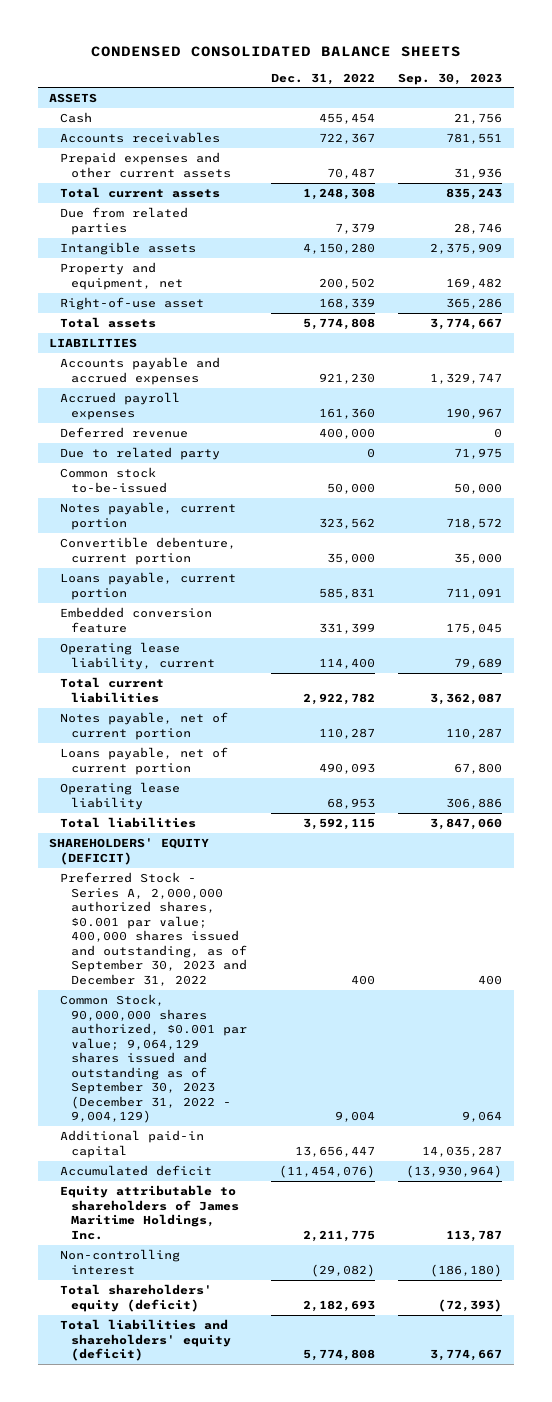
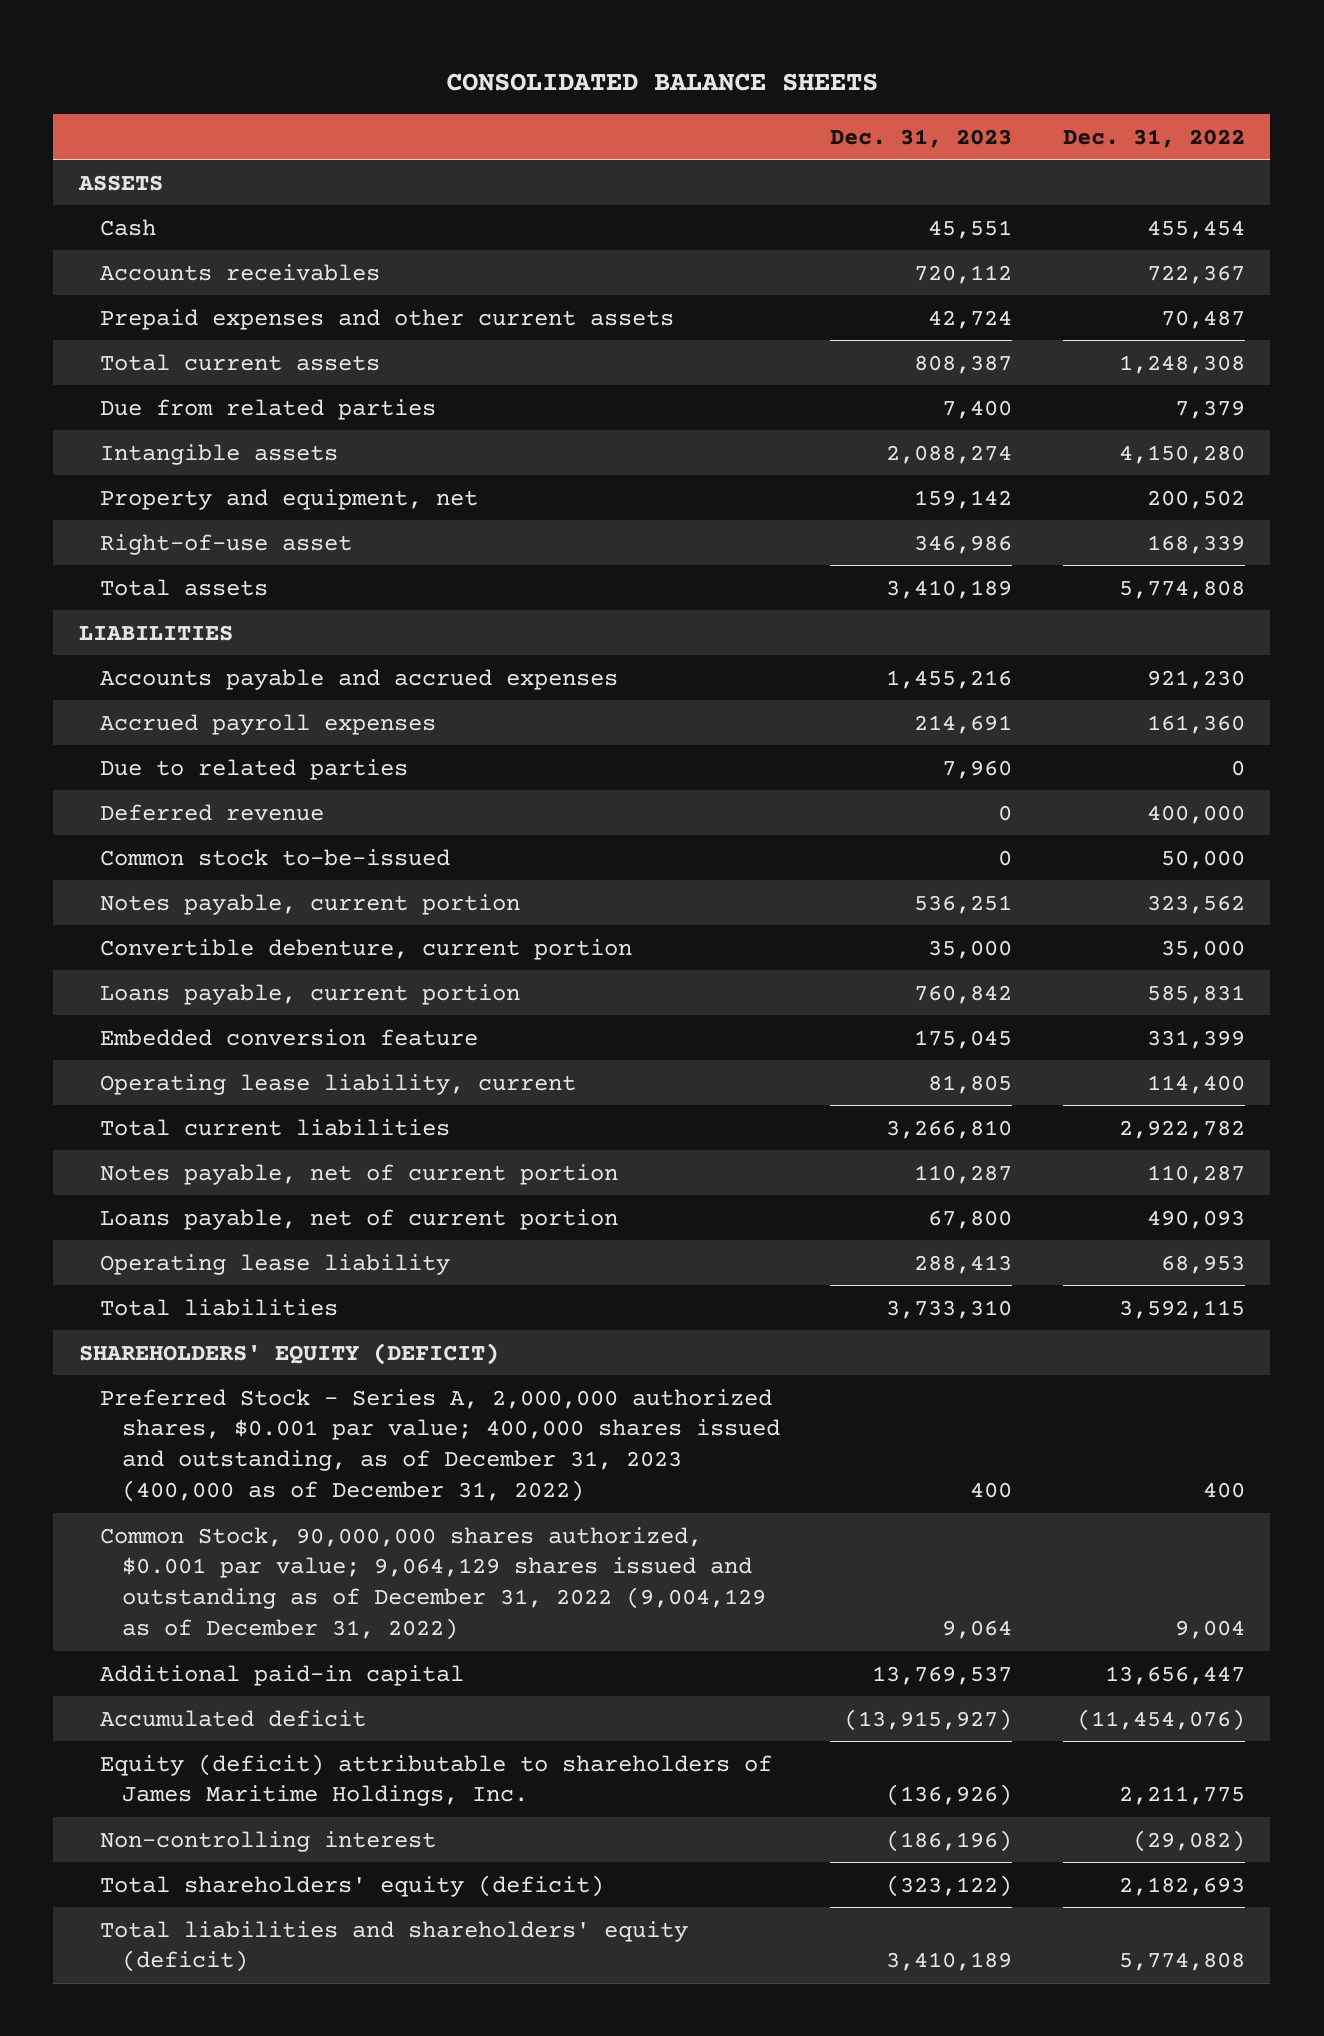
- CONDENSED CONSOLIDATED BALANCE SHEETS
+ CONSOLIDATED BALANCE SHEETS
- | Dec. 31, 2022 | Sep. 30, 2023
+ | Dec. 31, 2023 | Dec. 31, 2022
+ Due to related parties | 7,960 | 0
- Due to related party | 0 | 71,975
- Preferred Stock - Series A, 2,000,000 authorized shares, $0.001 par value; 400,000 shares issued and outstanding, as of September 30, 2023 and December 31, 2022 | 400 | 400
- Common Stock, 90,000,000 shares authorized, $0.001 par value; 9,064,129 shares issued and outstanding as of September 30, 2023 (December 31, 2022 - 9,004,129) | 9,004 | 9,064
+ Preferred Stock - Series A, 2,000,000 authorized shares, $0.001 par value; 400,000 shares issued and outstanding, as of December 31, 2023 (400,000 as of December 31, 2022) | 400 | 400
+ Common Stock, 90,000,000 shares authorized, $0.001 par value; 9,064,129 shares issued and outstanding as of December 31, 2022 (9,004,129 as of December 31, 2022) | 9,064 | 9,004
- Equity attributable to shareholders of James Maritime Holdings, Inc. | 2,211,775 | 113,787
+ Equity (deficit) attributable to shareholders of James Maritime Holdings, Inc. | (136,926) | 2,211,775

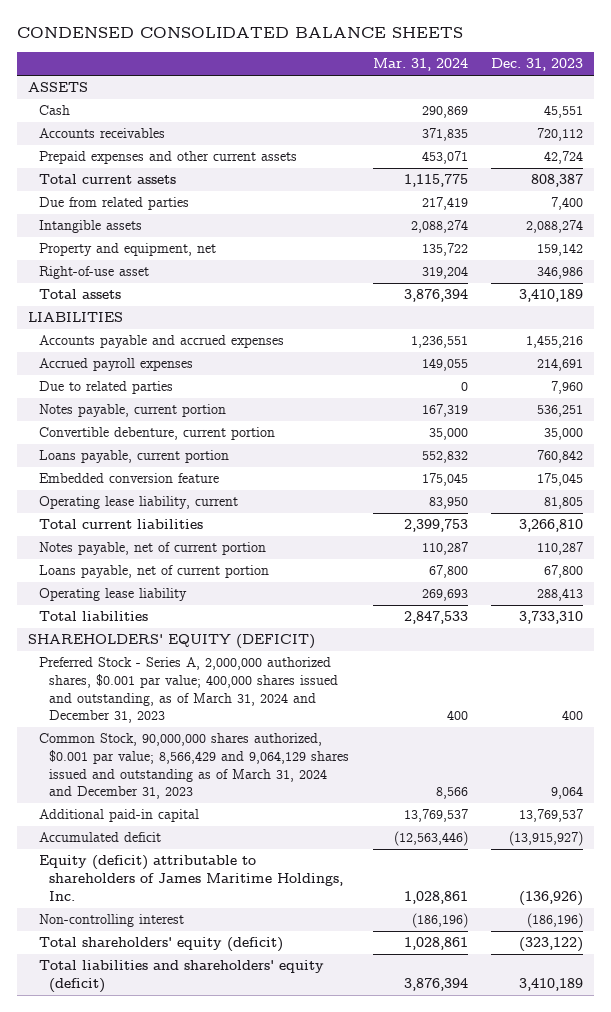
- CONSOLIDATED BALANCE SHEETS
+ CONDENSED CONSOLIDATED BALANCE SHEETS
- | Dec. 31, 2023 | Dec. 31, 2022
+ | Mar. 31, 2024 | Dec. 31, 2023
- Deferred revenue | 0 | 400,000
- Common stock to-be-issued | 0 | 50,000
- Preferred Stock - Series A, 2,000,000 authorized shares, $0.001 par value; 400,000 shares issued and outstanding, as of December 31, 2023 (400,000 as of December 31, 2022) | 400 | 400
- Common Stock, 90,000,000 shares authorized, $0.001 par value; 9,064,129 shares issued and outstanding as of December 31, 2022 (9,004,129 as of December 31, 2022) | 9,064 | 9,004
+ Preferred Stock - Series A, 2,000,000 authorized shares, $0.001 par value; 400,000 shares issued and outstanding, as of March 31, 2024 and December 31, 2023 | 400 | 400
+ Common Stock, 90,000,000 shares authorized, $0.001 par value; 8,566,429 and 9,064,129 shares issued and outstanding as of March 31, 2024 and December 31, 2023 | 8,566 | 9,064

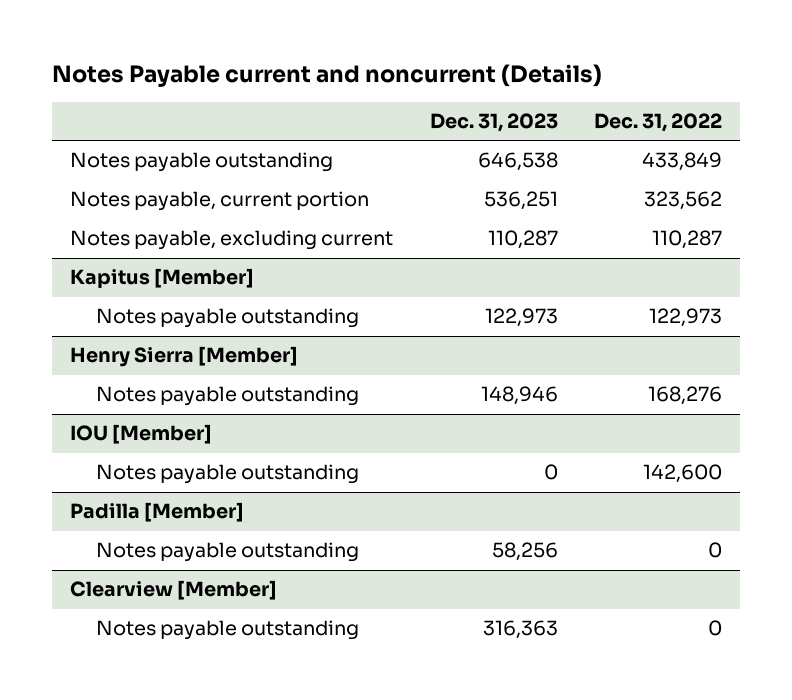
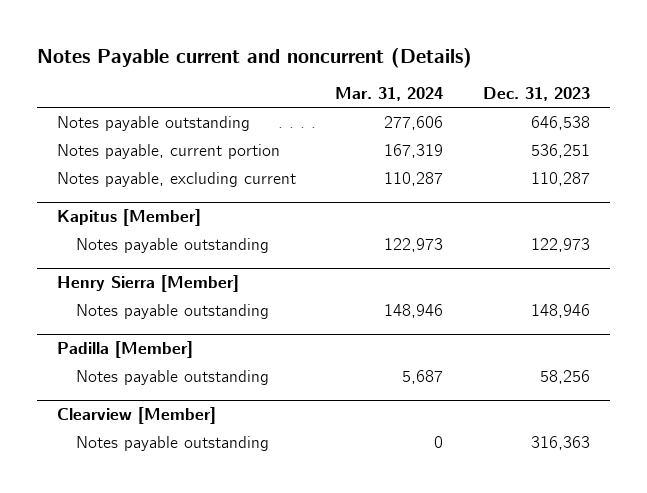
- | Dec. 31, 2023 | Dec. 31, 2022
+ | Mar. 31, 2024 | Dec. 31, 2023
- IOU [Member]
- Notes payable outstanding | 0 | 142,600

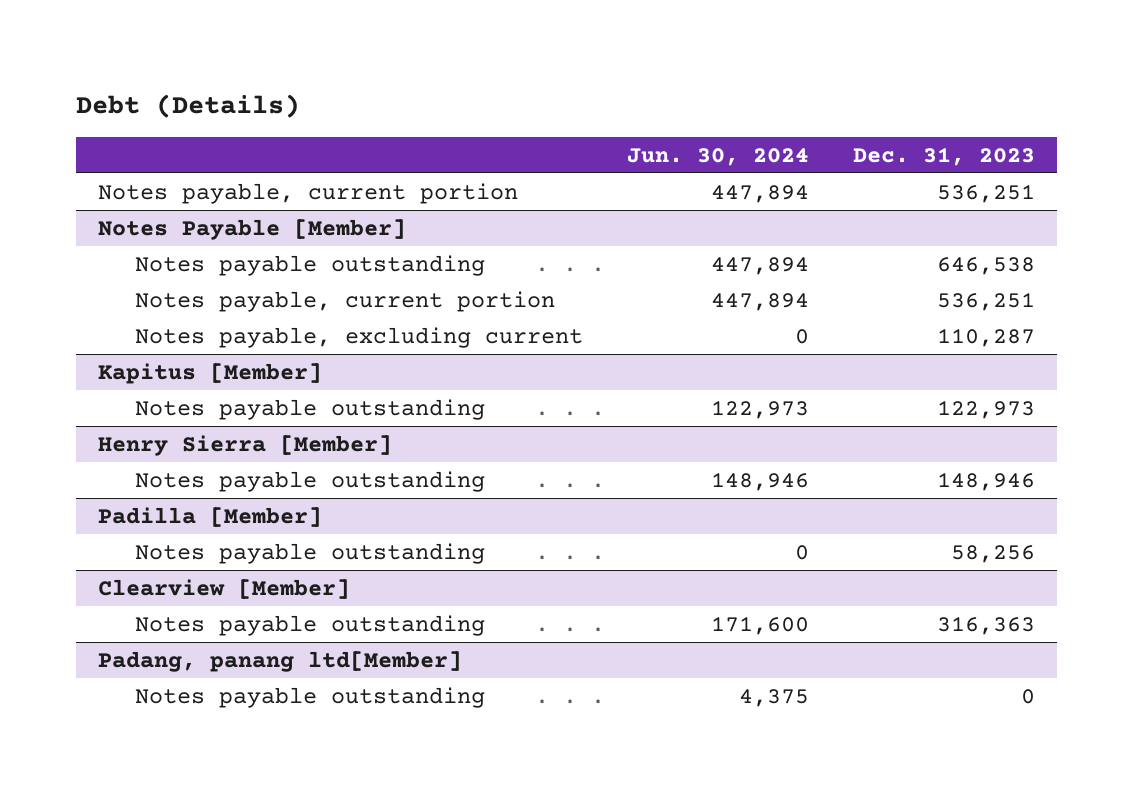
- Notes Payable current and noncurrent (Details)
+ Debt (Details)
- | Mar. 31, 2024 | Dec. 31, 2023
+ | Jun. 30, 2024 | Dec. 31, 2023
+ Notes payable, current portion | 447,894 | 536,251
+ Notes Payable [Member]
+ Padang, panang ltd[Member]
+ Notes payable outstanding | 4,375 | 0

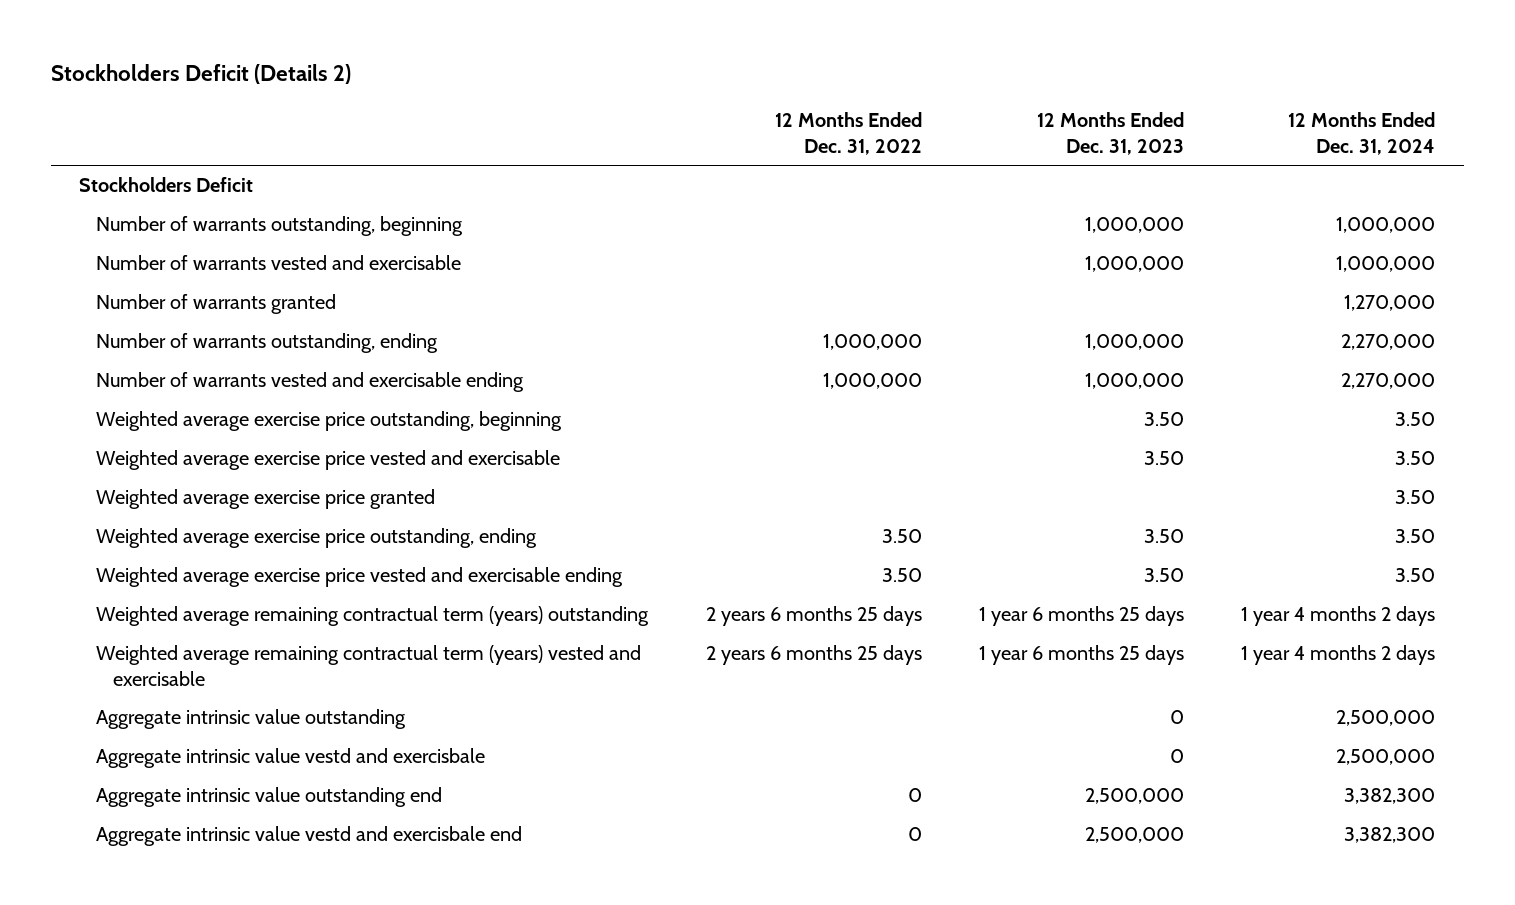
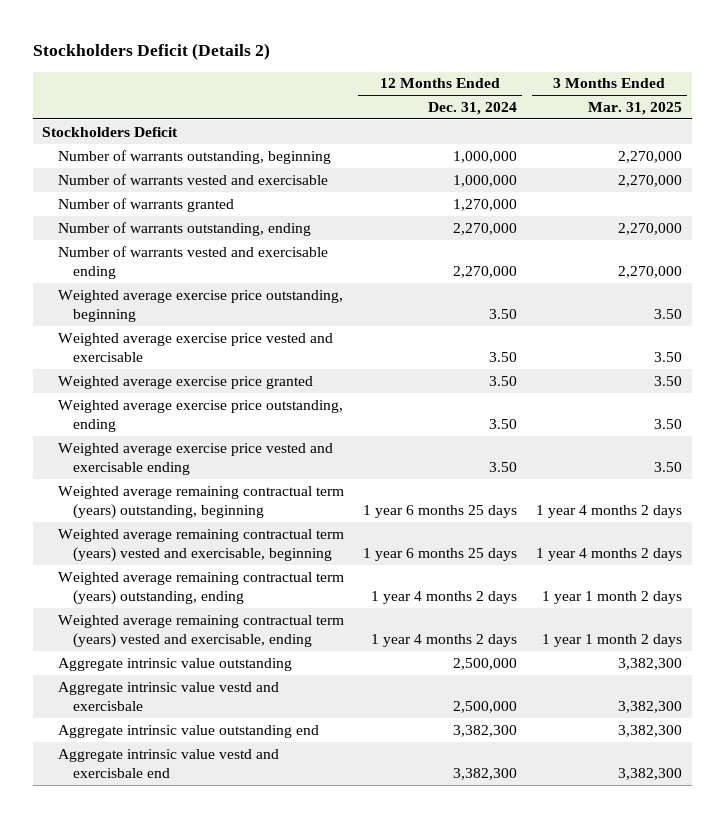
- | 12 Months Ended Dec. 31, 2022 | 12 Months Ended Dec. 31, 2023 | 12 Months Ended Dec. 31, 2024
+ | 12 Months Ended Dec. 31, 2024 | 3 Months Ended Mar. 31, 2025
- Weighted average remaining contractual term (years) outstanding | 2 years 6 months 25 days | 1 year 6 months 25 days | 1 year 4 months 2 days
- Weighted average remaining contractual term (years) vested and exercisable | 2 years 6 months 25 days | 1 year 6 months 25 days | 1 year 4 months 2 days
+ Weighted average remaining contractual term (years) outstanding, beginning | 1 year 6 months 25 days | 1 year 4 months 2 days
+ Weighted average remaining contractual term (years) vested and exercisable, beginning | 1 year 6 months 25 days | 1 year 4 months 2 days
+ Weighted average remaining contractual term (years) outstanding, ending | 1 year 4 months 2 days | 1 year 1 month 2 days
+ Weighted average remaining contractual term (years) vested and exercisable, ending | 1 year 4 months 2 days | 1 year 1 month 2 days

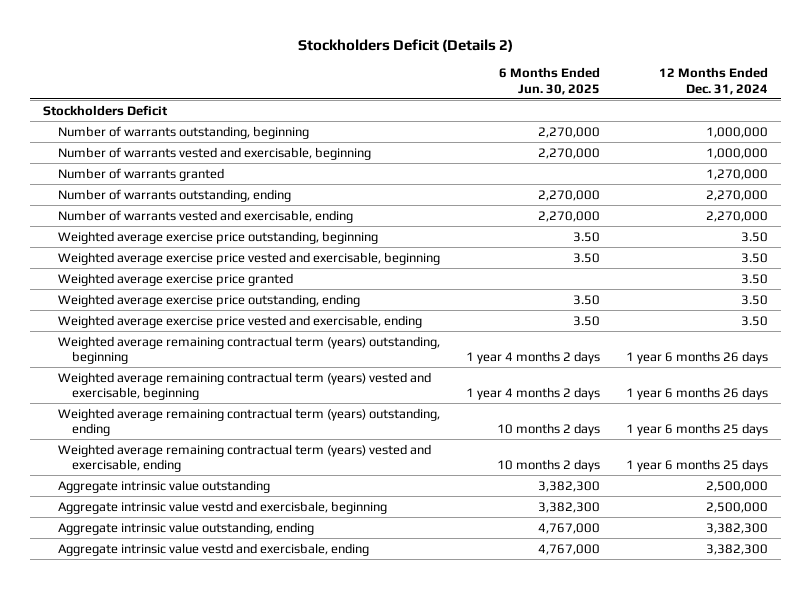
- | 12 Months Ended Dec. 31, 2024 | 3 Months Ended Mar. 31, 2025
+ | 6 Months Ended Jun. 30, 2025 | 12 Months Ended Dec. 31, 2024
- Number of warrants vested and exercisable | 1,000,000 | 2,270,000
+ Number of warrants vested and exercisable, beginning | 2,270,000 | 1,000,000
- Number of warrants vested and exercisable ending | 2,270,000 | 2,270,000
+ Number of warrants vested and exercisable, ending | 2,270,000 | 2,270,000
- Weighted average exercise price vested and exercisable | 3.50 | 3.50
+ Weighted average exercise price vested and exercisable, beginning | 3.50 | 3.50
- Weighted average exercise price vested and exercisable ending | 3.50 | 3.50
- Weighted average remaining contractual term (years) outstanding, beginning | 1 year 6 months 25 days | 1 year 4 months 2 days
- Weighted average remaining contractual term (years) vested and exercisable, beginning | 1 year 6 months 25 days | 1 year 4 months 2 days
- Weighted average remaining contractual term (years) outstanding, ending | 1 year 4 months 2 days | 1 year 1 month 2 days
- Weighted average remaining contractual term (years) vested and exercisable, ending | 1 year 4 months 2 days | 1 year 1 month 2 days
+ Weighted average exercise price vested and exercisable, ending | 3.50 | 3.50
+ Weighted average remaining contractual term (years) outstanding, beginning | 1 year 4 months 2 days | 1 year 6 months 26 days
+ Weighted average remaining contractual term (years) vested and exercisable, beginning | 1 year 4 months 2 days | 1 year 6 months 26 days
+ Weighted average remaining contractual term (years) outstanding, ending | 10 months 2 days | 1 year 6 months 25 days
+ Weighted average remaining contractual term (years) vested and exercisable, ending | 10 months 2 days | 1 year 6 months 25 days
- Aggregate intrinsic value vestd and exercisbale | 2,500,000 | 3,382,300
- Aggregate intrinsic value outstanding end | 3,382,300 | 3,382,300
- Aggregate intrinsic value vestd and exercisbale end | 3,382,300 | 3,382,300
+ Aggregate intrinsic value vestd and exercisbale, beginning | 3,382,300 | 2,500,000
+ Aggregate intrinsic value outstanding, ending | 4,767,000 | 3,382,300
+ Aggregate intrinsic value vestd and exercisbale, ending | 4,767,000 | 3,382,300

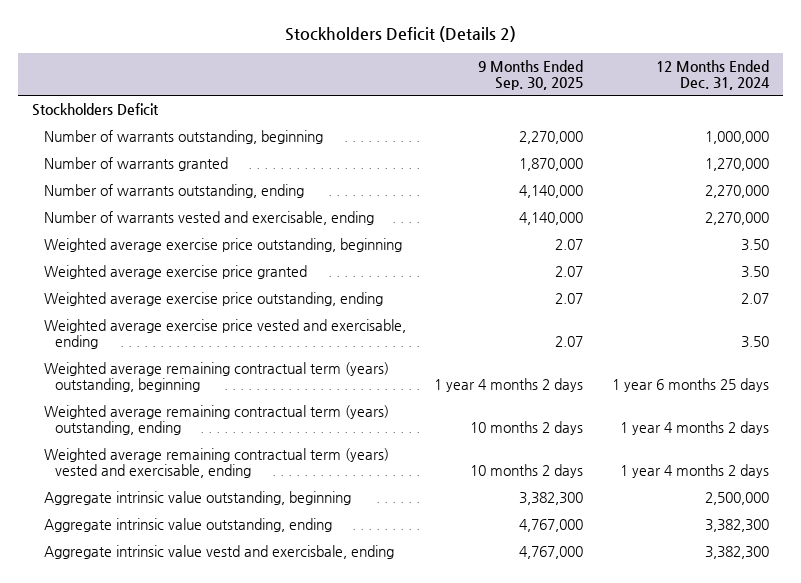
- | 6 Months Ended Jun. 30, 2025 | 12 Months Ended Dec. 31, 2024
+ | 9 Months Ended Sep. 30, 2025 | 12 Months Ended Dec. 31, 2024
- Number of warrants vested and exercisable, beginning | 2,270,000 | 1,000,000
- Weighted average exercise price vested and exercisable, beginning | 3.50 | 3.50
- Weighted average exercise price outstanding, ending | 3.50 | 3.50
+ Weighted average exercise price outstanding, ending | 2.07 | 2.07
- Weighted average remaining contractual term (years) outstanding, beginning | 1 year 4 months 2 days | 1 year 6 months 26 days
- Weighted average remaining contractual term (years) vested and exercisable, beginning | 1 year 4 months 2 days | 1 year 6 months 26 days
- Weighted average remaining contractual term (years) outstanding, ending | 10 months 2 days | 1 year 6 months 25 days
- Weighted average remaining contractual term (years) vested and exercisable, ending | 10 months 2 days | 1 year 6 months 25 days
- Aggregate intrinsic value outstanding | 3,382,300 | 2,500,000
- Aggregate intrinsic value vestd and exercisbale, beginning | 3,382,300 | 2,500,000
+ Weighted average remaining contractual term (years) outstanding, beginning | 1 year 4 months 2 days | 1 year 6 months 25 days
+ Weighted average remaining contractual term (years) outstanding, ending | 10 months 2 days | 1 year 4 months 2 days
+ Weighted average remaining contractual term (years) vested and exercisable, ending | 10 months 2 days | 1 year 4 months 2 days
+ Aggregate intrinsic value outstanding, beginning | 3,382,300 | 2,500,000

